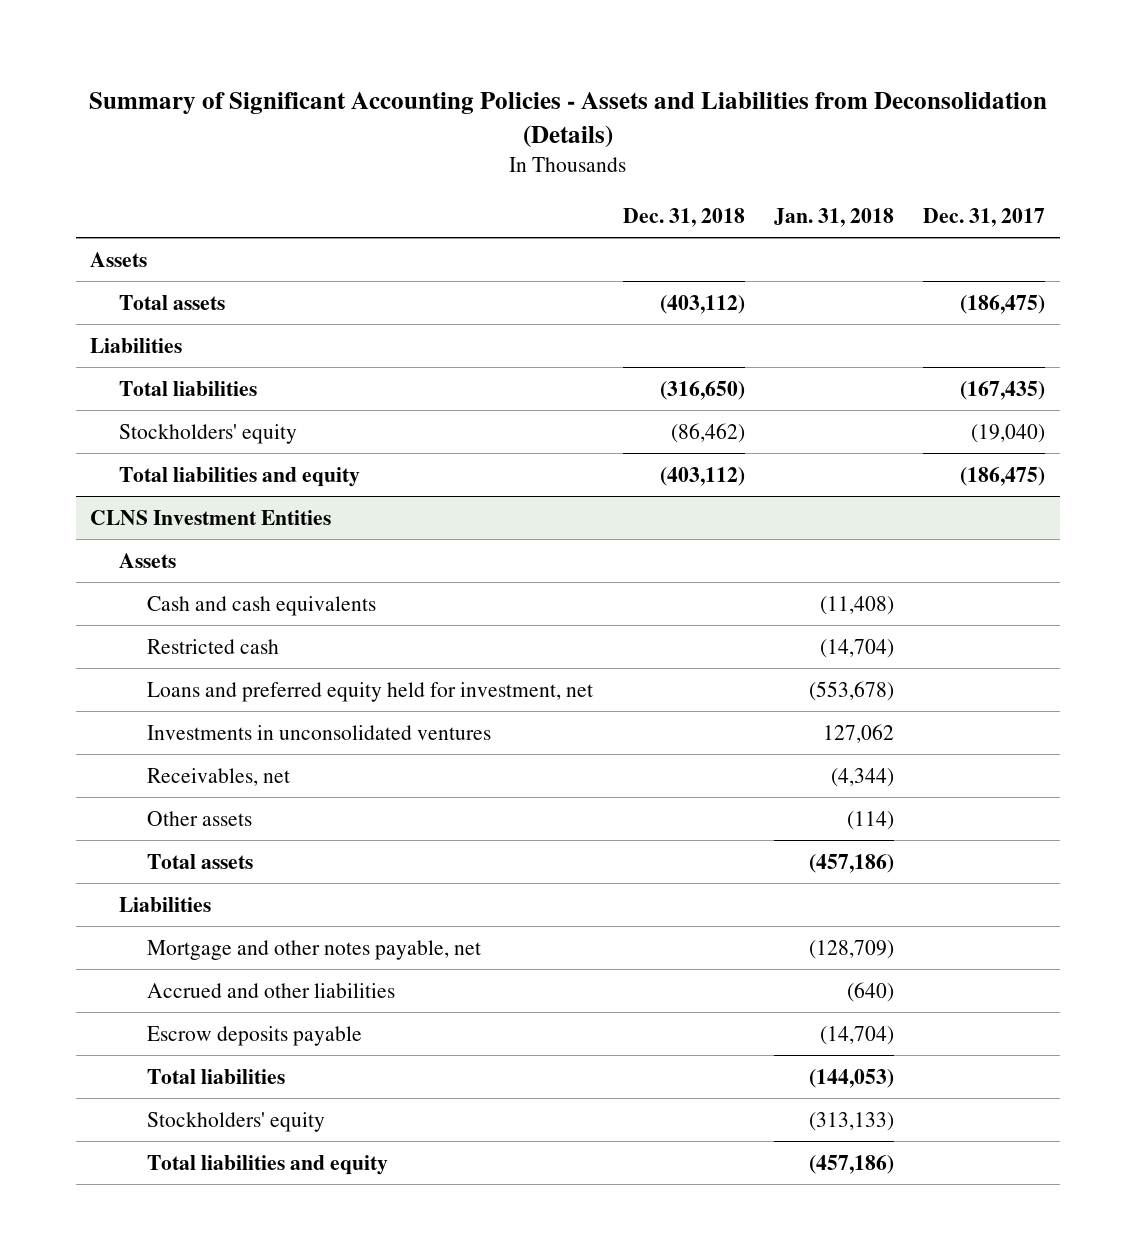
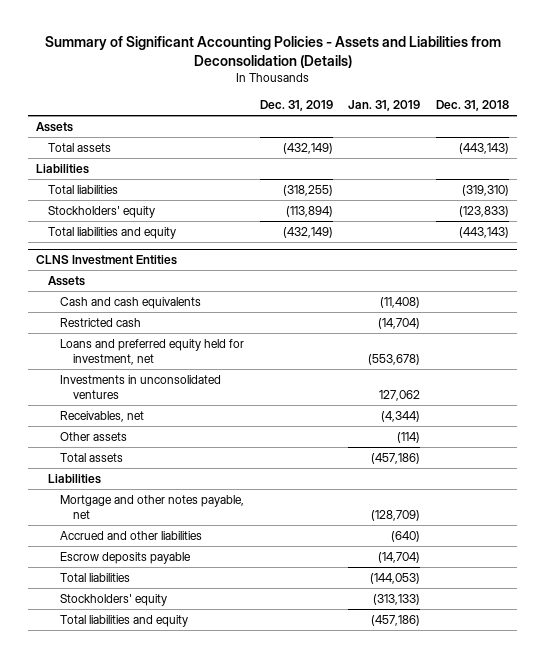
- | Dec. 31, 2018 | Jan. 31, 2018 | Dec. 31, 2017
+ | Dec. 31, 2019 | Jan. 31, 2019 | Dec. 31, 2018
- Total assets | (403,112) | | (186,475)
+ Total assets | (432,149) | | (443,143)
- Total liabilities | (316,650) | | (167,435)
- Stockholders' equity | (86,462) | | (19,040)
- Total liabilities and equity | (403,112) | | (186,475)
+ Total liabilities | (318,255) | | (319,310)
+ Stockholders' equity | (113,894) | | (123,833)
+ Total liabilities and equity | (432,149) | | (443,143)

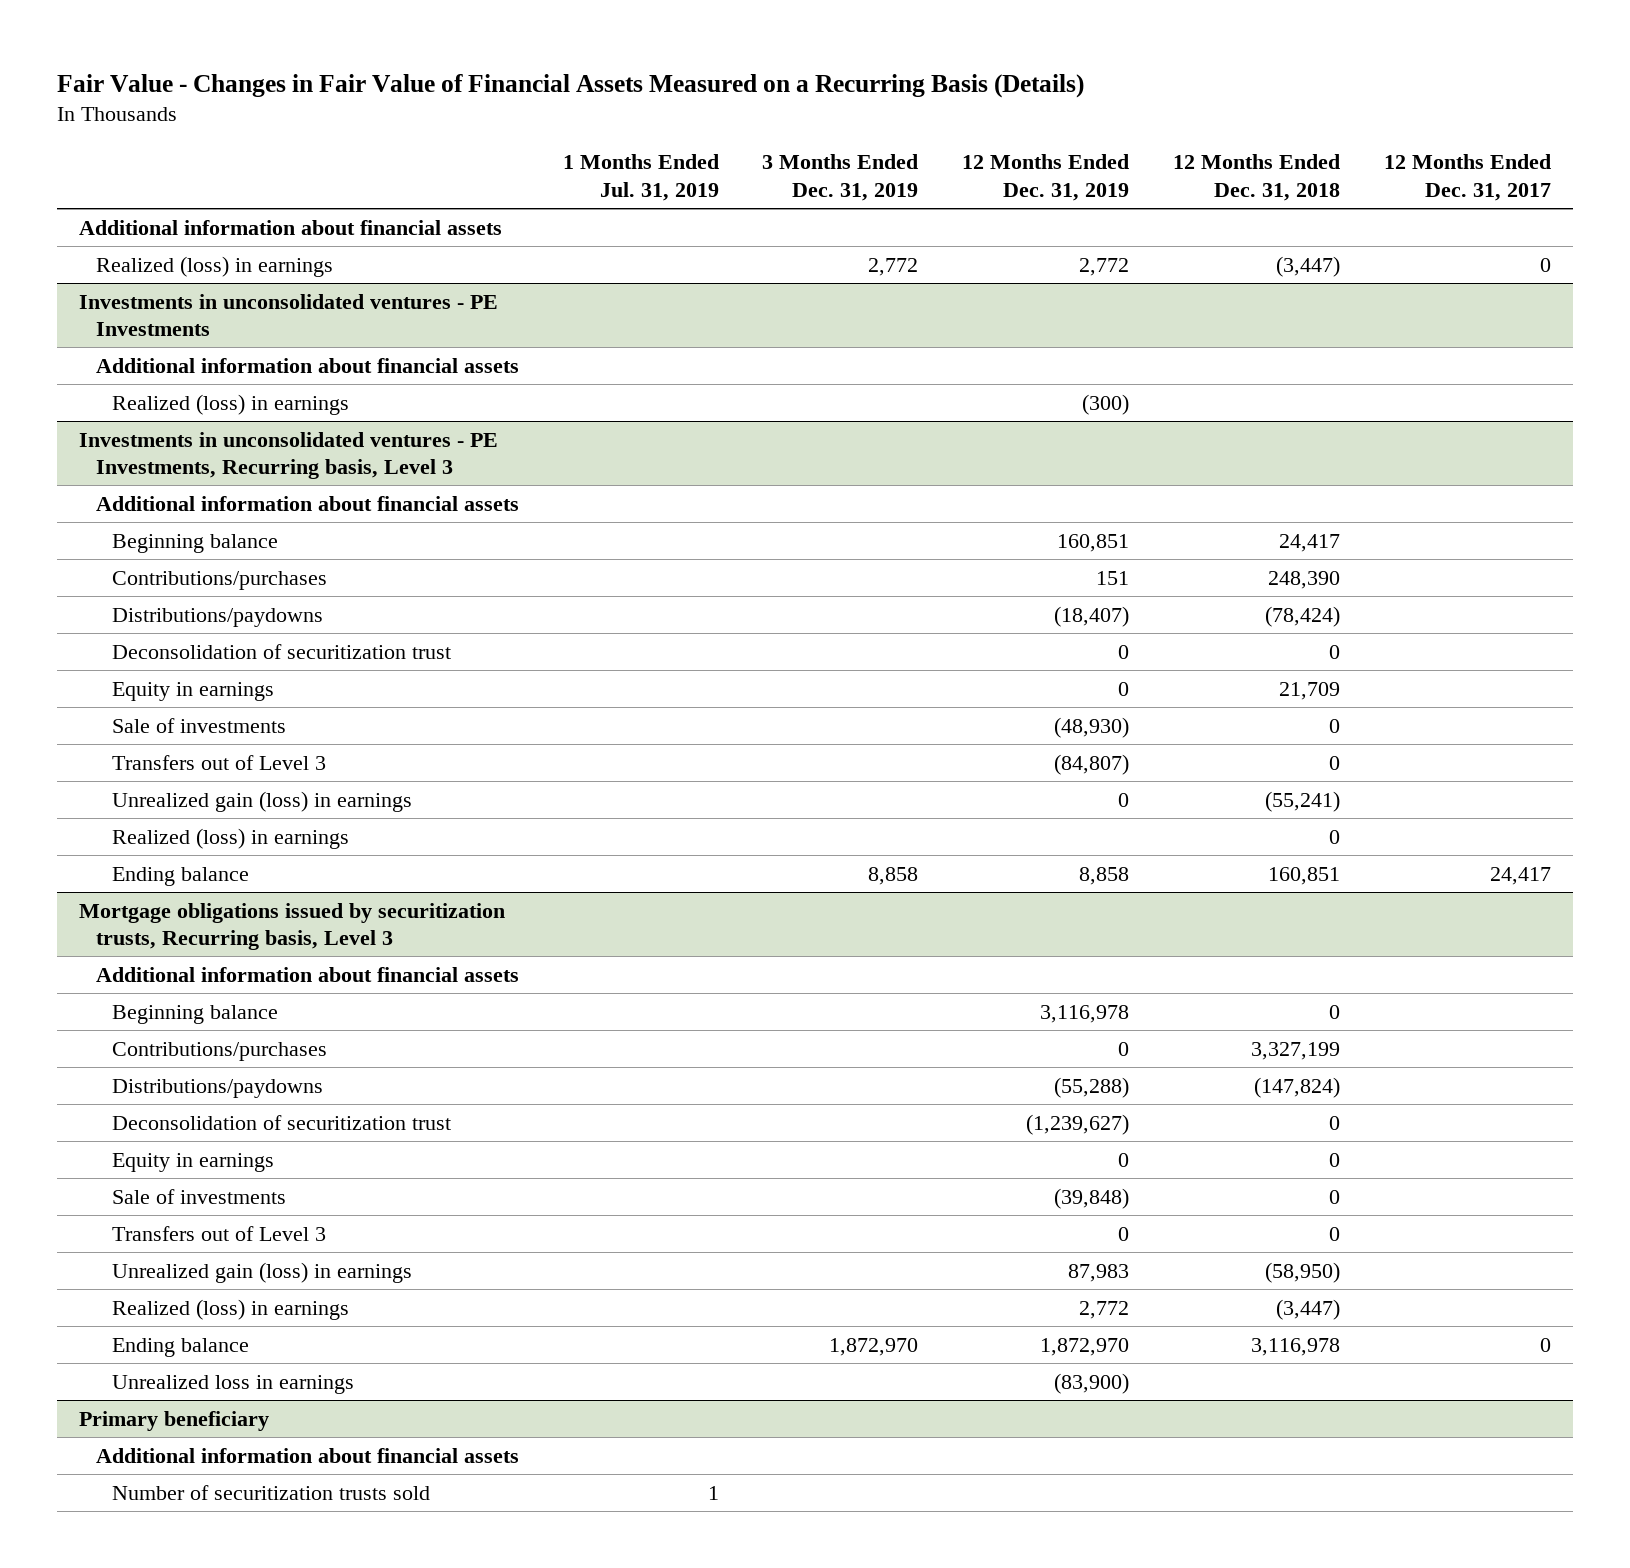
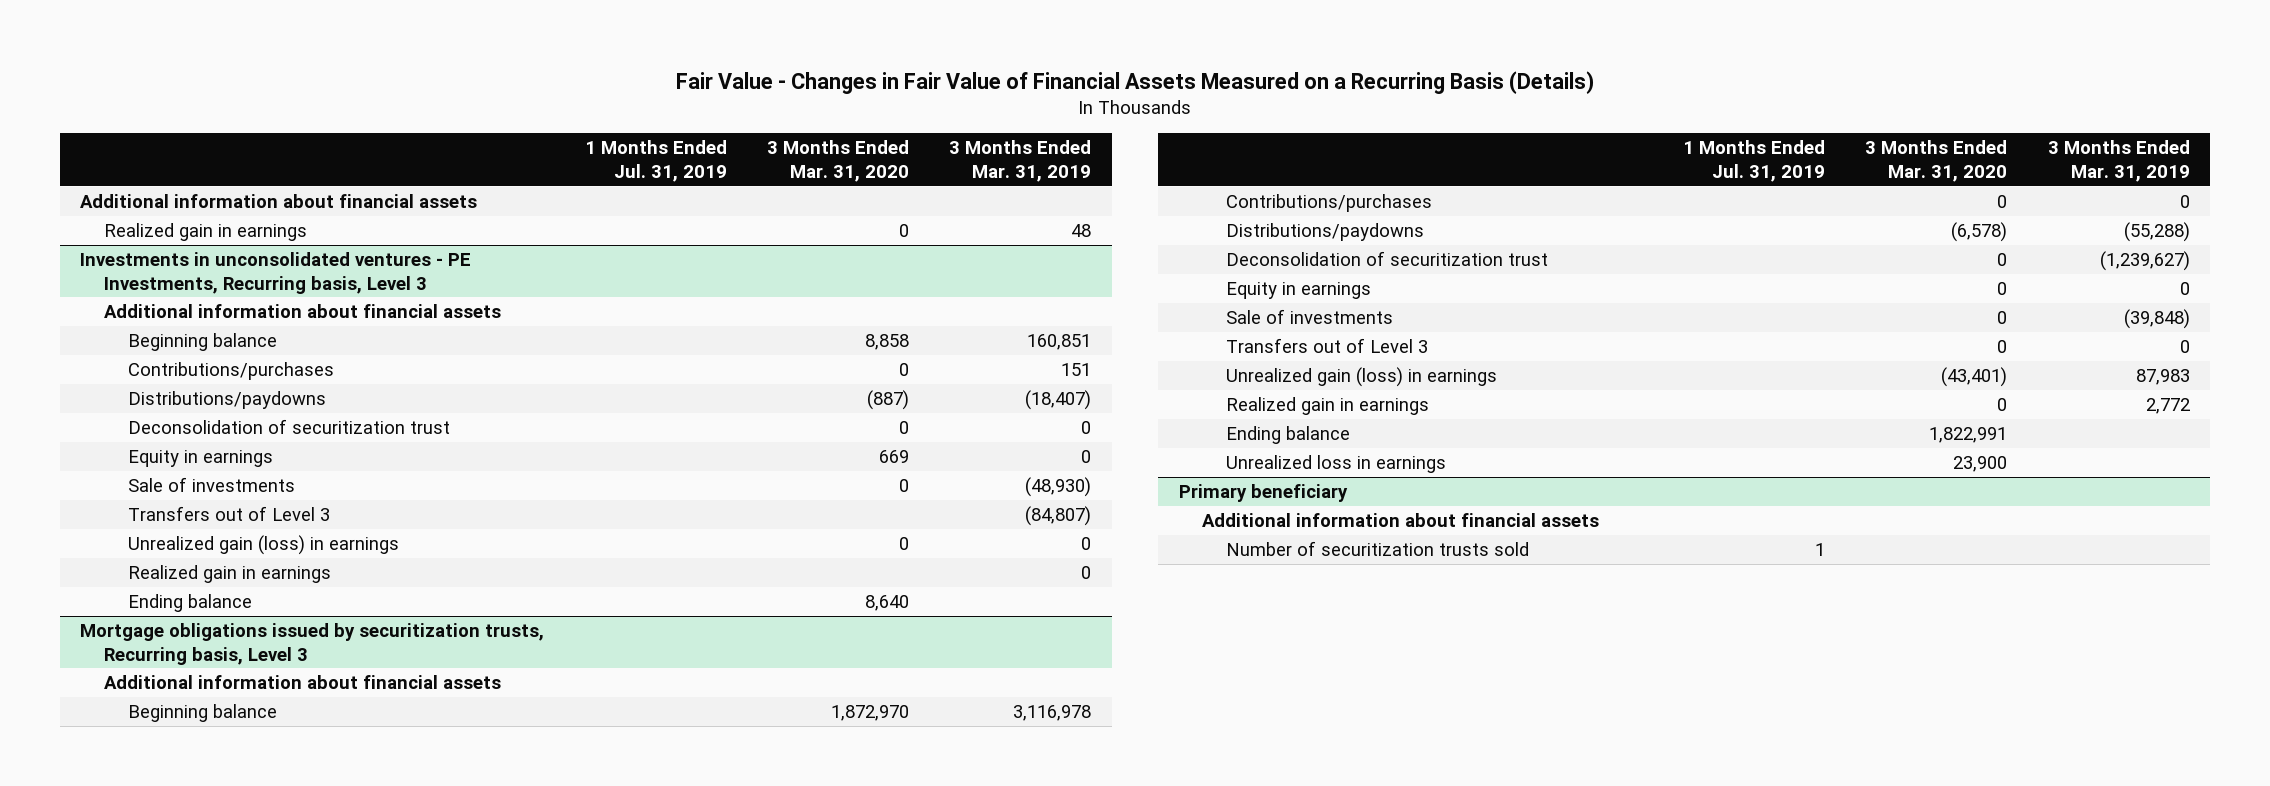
- | 1 Months Ended Jul. 31, 2019 | 3 Months Ended Dec. 31, 2019 | 12 Months Ended Dec. 31, 2019 | 12 Months Ended Dec. 31, 2018 | 12 Months Ended Dec. 31, 2017
+ | 1 Months Ended Jul. 31, 2019 | 3 Months Ended Mar. 31, 2020 | 3 Months Ended Mar. 31, 2019
- Realized (loss) in earnings | | 2,772 | 2,772 | (3,447) | 0
- Investments in unconsolidated ventures - PE Investments
- Additional information about financial assets
- Realized (loss) in earnings | | | (300) | |
+ Realized gain in earnings | | 0 | 48
@ Investments in unconsolidated ventures - PE Investments, Recurring basis, Level 3
- Realized (loss) in earnings | | | | 0 |
+ Realized gain in earnings | | | 0
@ Mortgage obligations issued by securitization trusts, Recurring basis, Level 3
- Realized (loss) in earnings | | | 2,772 | (3,447) |
+ Realized gain in earnings | | 0 | 2,772

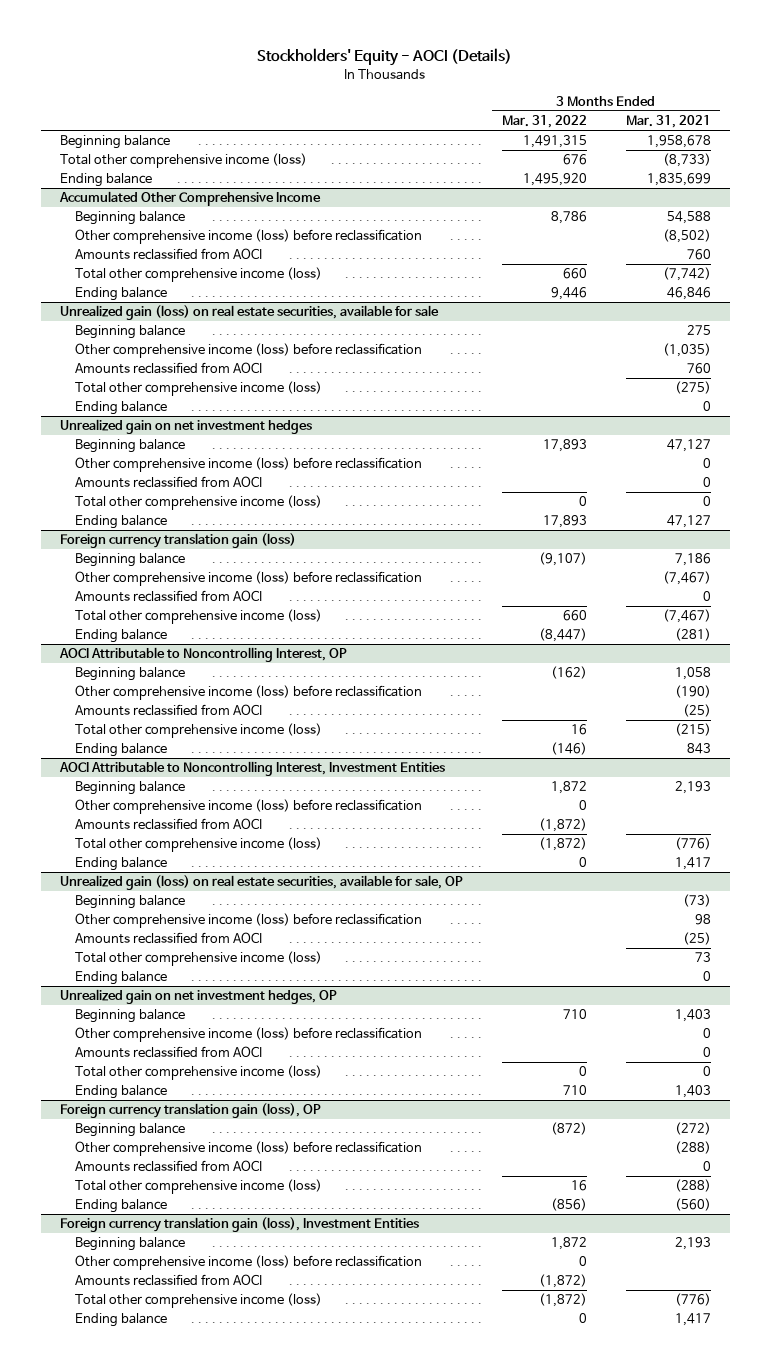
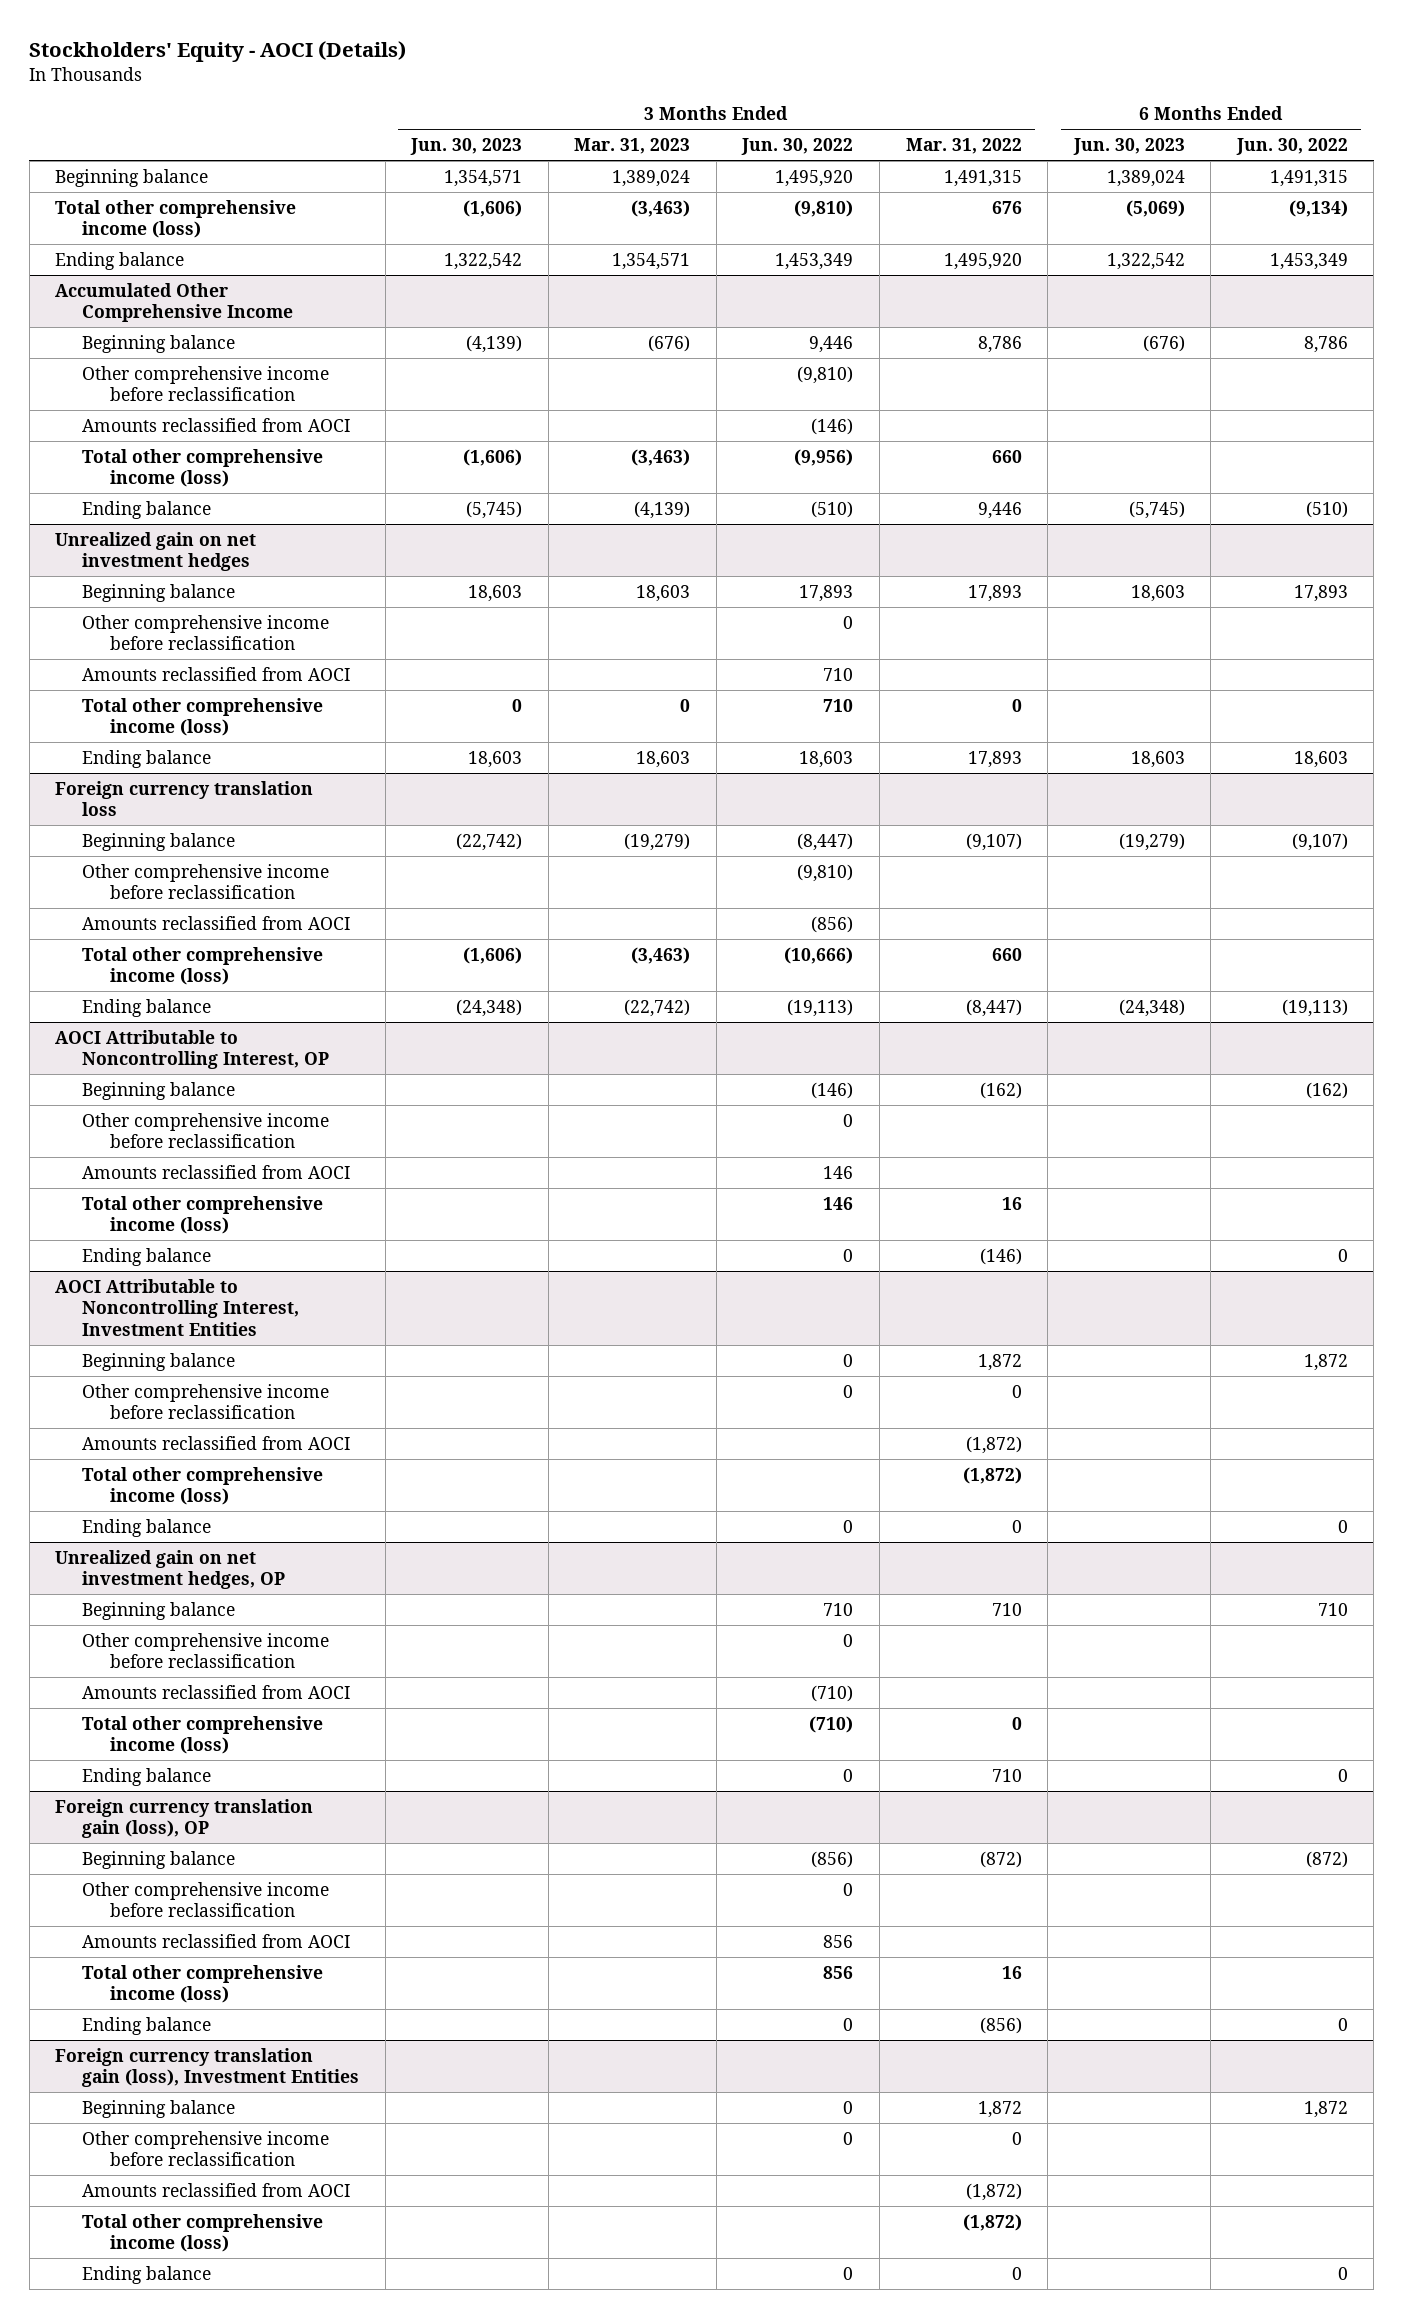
- | 3 Months Ended Mar. 31, 2022 | 3 Months Ended Mar. 31, 2021
+ | 3 Months Ended Jun. 30, 2023 | 3 Months Ended Mar. 31, 2023 | 3 Months Ended Jun. 30, 2022 | 3 Months Ended Mar. 31, 2022 | 6 Months Ended Jun. 30, 2023 | 6 Months Ended Jun. 30, 2022
@ Accumulated Other Comprehensive Income
- Other comprehensive income (loss) before reclassification | | (8,502)
+ Other comprehensive income before reclassification | | | (9,810) | | |
- Unrealized gain (loss) on real estate securities, available for sale
- Beginning balance | | 275
- Other comprehensive income (loss) before reclassification | | (1,035)
- Amounts reclassified from AOCI | | 760
- Total other comprehensive income (loss) | | (275)
- Ending balance | | 0
@ Unrealized gain on net investment hedges
- Other comprehensive income (loss) before reclassification | | 0
+ Other comprehensive income before reclassification | | | 0 | | |
- Foreign currency translation gain (loss)
+ Foreign currency translation loss
- Other comprehensive income (loss) before reclassification | | (7,467)
+ Other comprehensive income before reclassification | | | (9,810) | | |
@ AOCI Attributable to Noncontrolling Interest, OP
- Other comprehensive income (loss) before reclassification | | (190)
+ Other comprehensive income before reclassification | | | 0 | | |
@ AOCI Attributable to Noncontrolling Interest, Investment Entities
- Other comprehensive income (loss) before reclassification | 0 |
+ Other comprehensive income before reclassification | | | 0 | 0 | |
- Unrealized gain (loss) on real estate securities, available for sale, OP
- Beginning balance | | (73)
- Other comprehensive income (loss) before reclassification | | 98
- Amounts reclassified from AOCI | | (25)
- Total other comprehensive income (loss) | | 73
- Ending balance | | 0
@ Unrealized gain on net investment hedges, OP
- Other comprehensive income (loss) before reclassification | | 0
+ Other comprehensive income before reclassification | | | 0 | | |
@ Foreign currency translation gain (loss), OP
- Other comprehensive income (loss) before reclassification | | (288)
+ Other comprehensive income before reclassification | | | 0 | | |
@ Foreign currency translation gain (loss), Investment Entities
- Other comprehensive income (loss) before reclassification | 0 |
+ Other comprehensive income before reclassification | | | 0 | 0 | |

